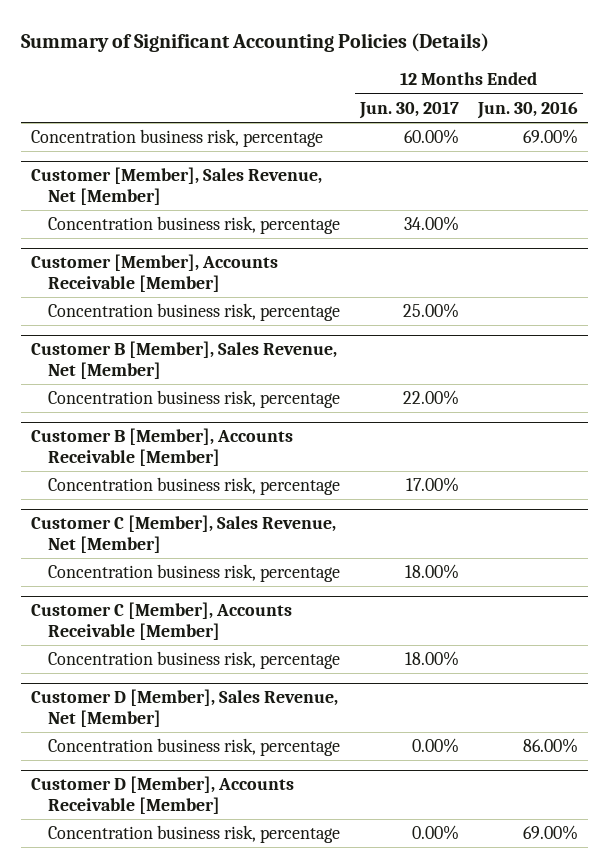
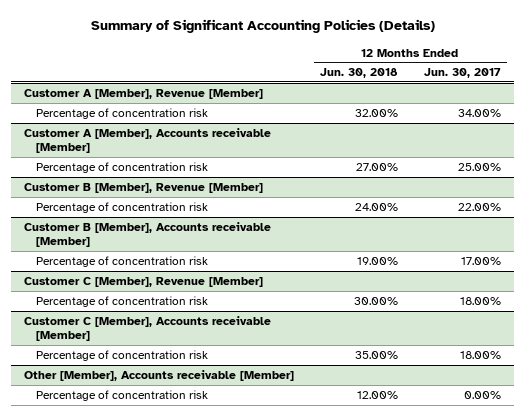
- | 12 Months Ended Jun. 30, 2017 | 12 Months Ended Jun. 30, 2016
+ | 12 Months Ended Jun. 30, 2018 | 12 Months Ended Jun. 30, 2017
- Concentration business risk, percentage | 60.00% | 69.00%
- Customer [Member], Sales Revenue, Net [Member]
- Concentration business risk, percentage | 34.00% |
- Customer [Member], Accounts Receivable [Member]
- Concentration business risk, percentage | 25.00% |
- Customer B [Member], Sales Revenue, Net [Member]
- Concentration business risk, percentage | 22.00% |
- Customer B [Member], Accounts Receivable [Member]
- Concentration business risk, percentage | 17.00% |
- Customer C [Member], Sales Revenue, Net [Member]
- Concentration business risk, percentage | 18.00% |
- Customer C [Member], Accounts Receivable [Member]
- Concentration business risk, percentage | 18.00% |
- Customer D [Member], Sales Revenue, Net [Member]
- Concentration business risk, percentage | 0.00% | 86.00%
- Customer D [Member], Accounts Receivable [Member]
- Concentration business risk, percentage | 0.00% | 69.00%
+ Customer A [Member], Revenue [Member]
+ Percentage of concentration risk | 32.00% | 34.00%
+ Customer A [Member], Accounts receivable [Member]
+ Percentage of concentration risk | 27.00% | 25.00%
+ Customer B [Member], Revenue [Member]
+ Percentage of concentration risk | 24.00% | 22.00%
+ Customer B [Member], Accounts receivable [Member]
+ Percentage of concentration risk | 19.00% | 17.00%
+ Customer C [Member], Revenue [Member]
+ Percentage of concentration risk | 30.00% | 18.00%
+ Customer C [Member], Accounts receivable [Member]
+ Percentage of concentration risk | 35.00% | 18.00%
+ Other [Member], Accounts receivable [Member]
+ Percentage of concentration risk | 12.00% | 0.00%

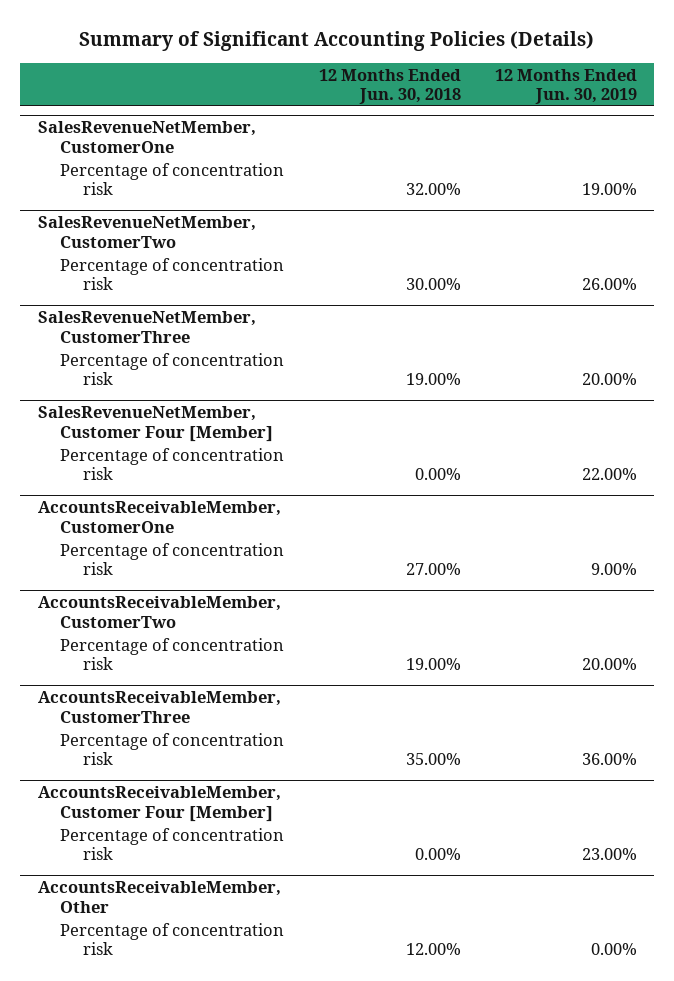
- | 12 Months Ended Jun. 30, 2018 | 12 Months Ended Jun. 30, 2017
+ | 12 Months Ended Jun. 30, 2018 | 12 Months Ended Jun. 30, 2019
- Customer A [Member], Revenue [Member]
+ SalesRevenueNetMember, CustomerOne
- Customer A [Member], Accounts receivable [Member]
+ SalesRevenueNetMember, CustomerTwo
+ Percentage of concentration risk | 30.00% | 26.00%
+ SalesRevenueNetMember, CustomerThree
+ Percentage of concentration risk | 19.00% | 20.00%
+ SalesRevenueNetMember, Customer Four [Member]
+ Percentage of concentration risk | 0.00% | 22.00%
+ AccountsReceivableMember, CustomerOne
- Customer B [Member], Revenue [Member]
- Percentage of concentration risk | 24.00% | 22.00%
- Customer B [Member], Accounts receivable [Member]
+ AccountsReceivableMember, CustomerTwo
- Customer C [Member], Revenue [Member]
- Percentage of concentration risk | 30.00% | 18.00%
- Customer C [Member], Accounts receivable [Member]
+ AccountsReceivableMember, CustomerThree
- Other [Member], Accounts receivable [Member]
+ AccountsReceivableMember, Customer Four [Member]
+ Percentage of concentration risk | 0.00% | 23.00%
+ AccountsReceivableMember, Other

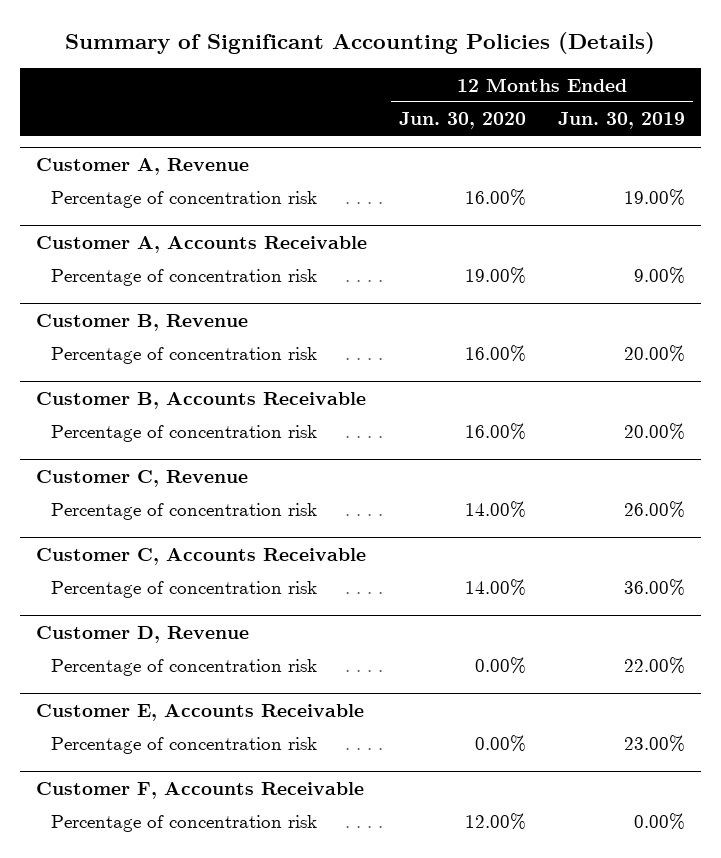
- | 12 Months Ended Jun. 30, 2018 | 12 Months Ended Jun. 30, 2019
+ | 12 Months Ended Jun. 30, 2020 | 12 Months Ended Jun. 30, 2019
- SalesRevenueNetMember, CustomerOne
+ Customer A, Revenue
- SalesRevenueNetMember, CustomerTwo
- Percentage of concentration risk | 30.00% | 26.00%
- SalesRevenueNetMember, CustomerThree
- Percentage of concentration risk | 19.00% | 20.00%
- SalesRevenueNetMember, Customer Four [Member]
- Percentage of concentration risk | 0.00% | 22.00%
- AccountsReceivableMember, CustomerOne
+ Customer A, Accounts Receivable
- AccountsReceivableMember, CustomerTwo
+ Customer B, Revenue
- AccountsReceivableMember, CustomerThree
+ Customer B, Accounts Receivable
+ Percentage of concentration risk | 16.00% | 20.00%
+ Customer C, Revenue
+ Percentage of concentration risk | 14.00% | 26.00%
+ Customer C, Accounts Receivable
- AccountsReceivableMember, Customer Four [Member]
+ Customer D, Revenue
+ Percentage of concentration risk | 0.00% | 22.00%
+ Customer E, Accounts Receivable
- AccountsReceivableMember, Other
+ Customer F, Accounts Receivable

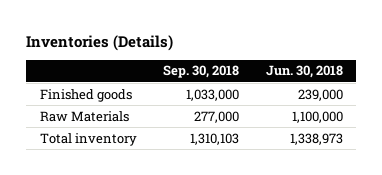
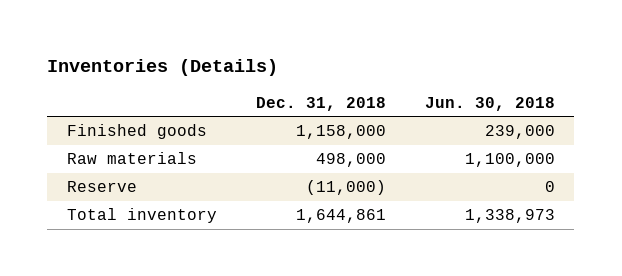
- | Sep. 30, 2018 | Jun. 30, 2018
+ | Dec. 31, 2018 | Jun. 30, 2018
- Raw Materials | 277,000 | 1,100,000
+ Raw materials | 498,000 | 1,100,000
+ Reserve | (11,000) | 0

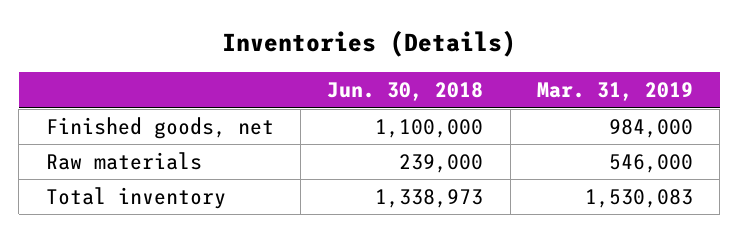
- | Dec. 31, 2018 | Jun. 30, 2018
+ | Jun. 30, 2018 | Mar. 31, 2019
- Finished goods | 1,158,000 | 239,000
- Raw materials | 498,000 | 1,100,000
- Reserve | (11,000) | 0
+ Finished goods, net | 1,100,000 | 984,000
+ Raw materials | 239,000 | 546,000

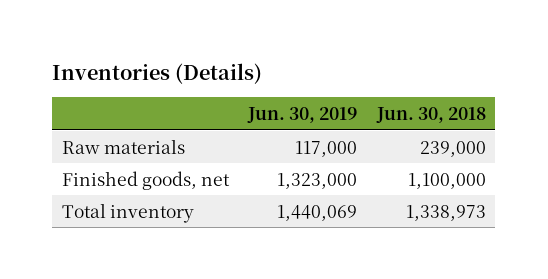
- | Jun. 30, 2018 | Mar. 31, 2019
+ | Jun. 30, 2019 | Jun. 30, 2018
moved down: Finished goods, net | 1,323,000 | 1,100,000

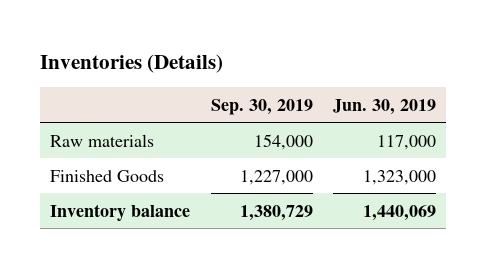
- | Jun. 30, 2019 | Jun. 30, 2018
+ | Sep. 30, 2019 | Jun. 30, 2019
- Finished goods, net | 1,323,000 | 1,100,000
- Total inventory | 1,440,069 | 1,338,973
+ Finished Goods | 1,227,000 | 1,323,000
+ Inventory balance | 1,380,729 | 1,440,069

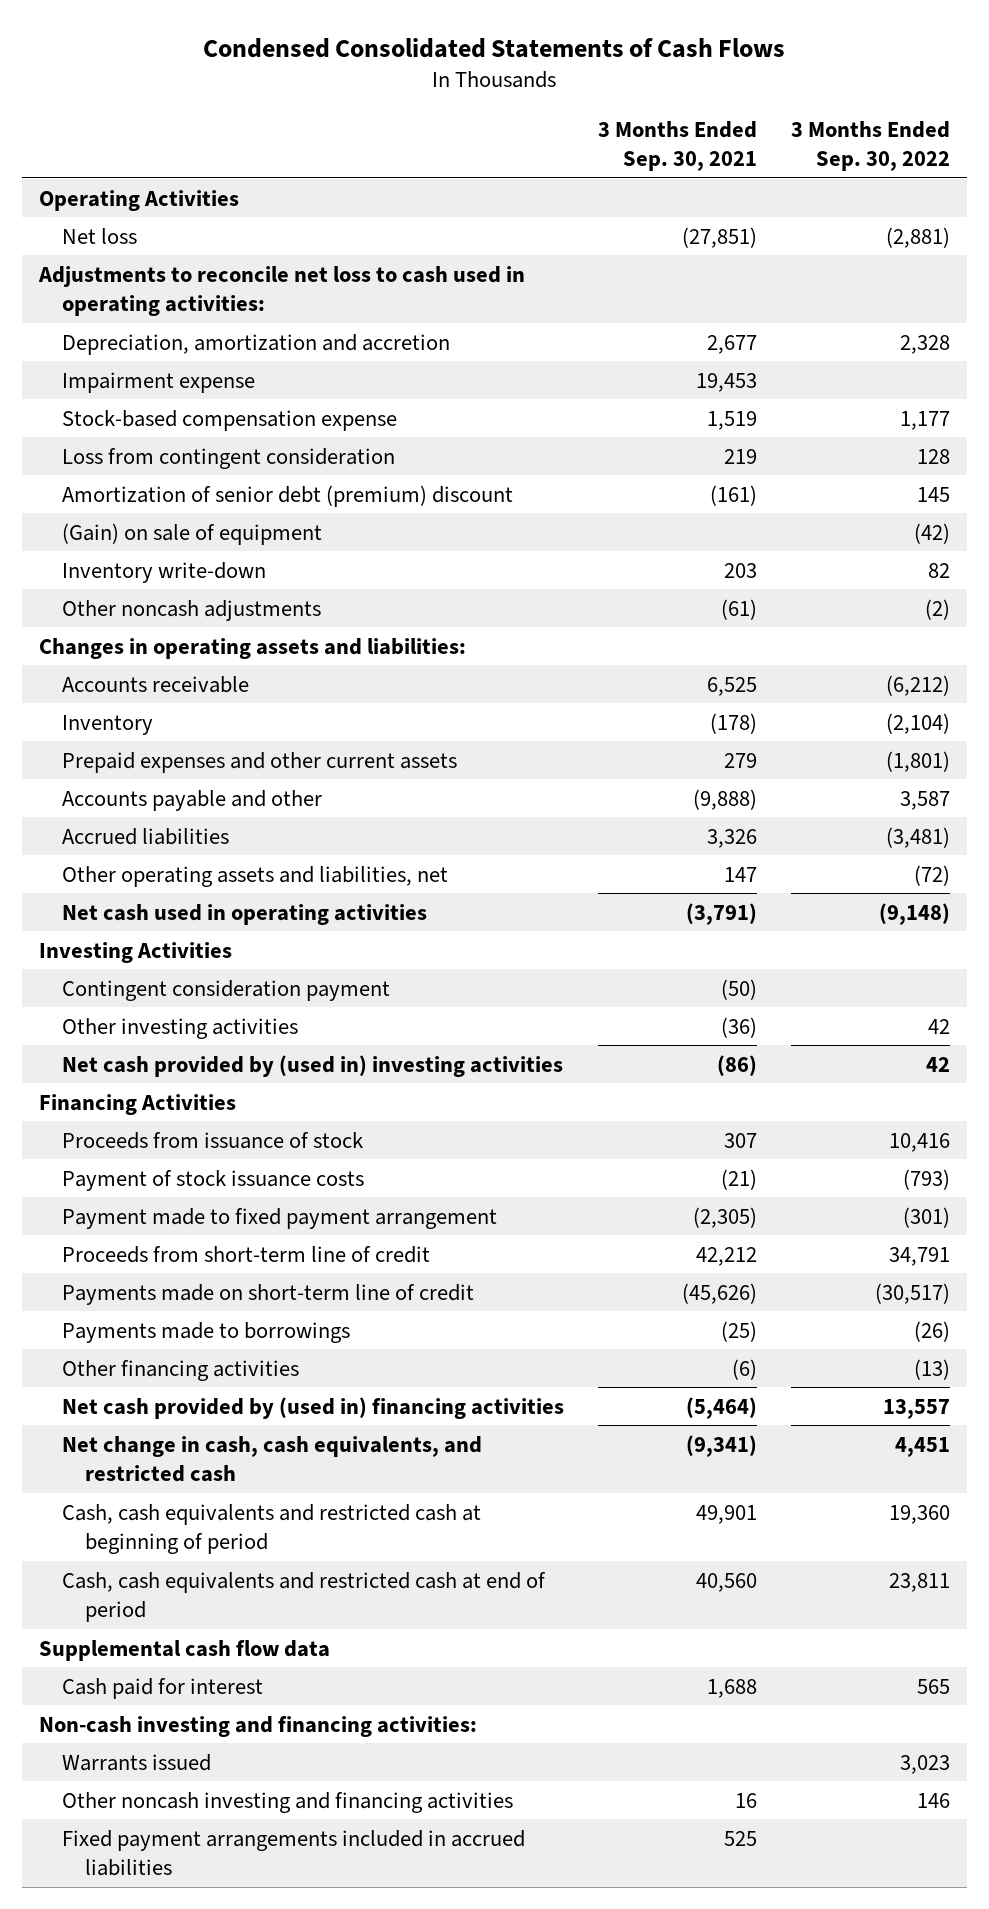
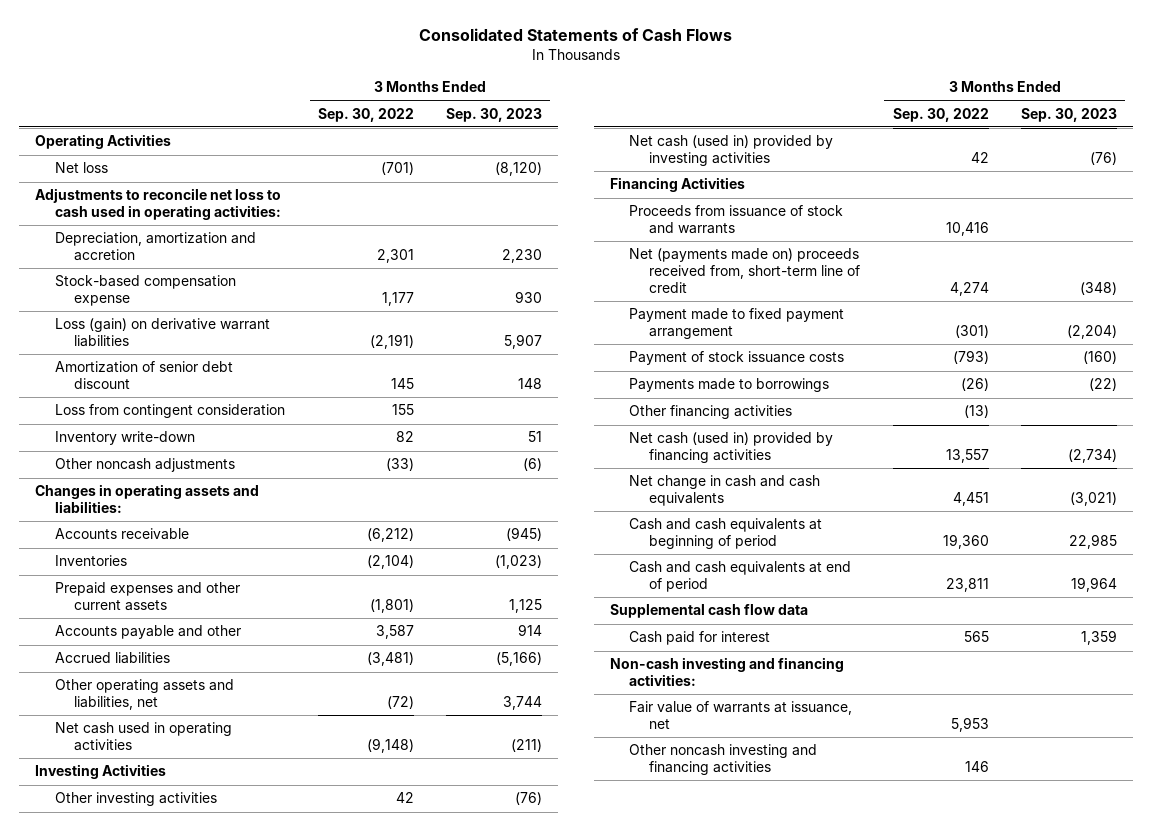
- Condensed Consolidated Statements of Cash Flows
+ Consolidated Statements of Cash Flows
- | 3 Months Ended Sep. 30, 2021 | 3 Months Ended Sep. 30, 2022
+ | 3 Months Ended Sep. 30, 2022 | 3 Months Ended Sep. 30, 2023
- Net loss | (27,851) | (2,881)
+ Net loss | (701) | (8,120)
- Depreciation, amortization and accretion | 2,677 | 2,328
- Impairment expense | 19,453 |
+ Depreciation, amortization and accretion | 2,301 | 2,230
- Loss from contingent consideration | 219 | 128
- Amortization of senior debt (premium) discount | (161) | 145
- (Gain) on sale of equipment | | (42)
+ Loss (gain) on derivative warrant liabilities | (2,191) | 5,907
+ Amortization of senior debt discount | 145 | 148
+ Loss from contingent consideration | 155 |
- Other noncash adjustments | (61) | (2)
+ Other noncash adjustments | (33) | (6)
- Inventory | (178) | (2,104)
+ Inventories | (2,104) | (1,023)
- Contingent consideration payment | (50) |
- Net cash provided by (used in) investing activities | (86) | 42
+ Net cash (used in) provided by investing activities | 42 | (76)
- Proceeds from issuance of stock | 307 | 10,416
+ Proceeds from issuance of stock and warrants | 10,416 |
+ Net (payments made on) proceeds received from, short-term line of credit | 4,274 | (348)
- Proceeds from short-term line of credit | 42,212 | 34,791
- Payments made on short-term line of credit | (45,626) | (30,517)
moved down: Payment of stock issuance costs | (793) | (160)
- Net cash provided by (used in) financing activities | (5,464) | 13,557
- Net change in cash, cash equivalents, and restricted cash | (9,341) | 4,451
- Cash, cash equivalents and restricted cash at beginning of period | 49,901 | 19,360
- Cash, cash equivalents and restricted cash at end of period | 40,560 | 23,811
+ Net cash (used in) provided by financing activities | 13,557 | (2,734)
+ Net change in cash and cash equivalents | 4,451 | (3,021)
+ Cash and cash equivalents at beginning of period | 19,360 | 22,985
+ Cash and cash equivalents at end of period | 23,811 | 19,964
- Warrants issued | | 3,023
+ Fair value of warrants at issuance, net | 5,953 |
- Fixed payment arrangements included in accrued liabilities | 525 |

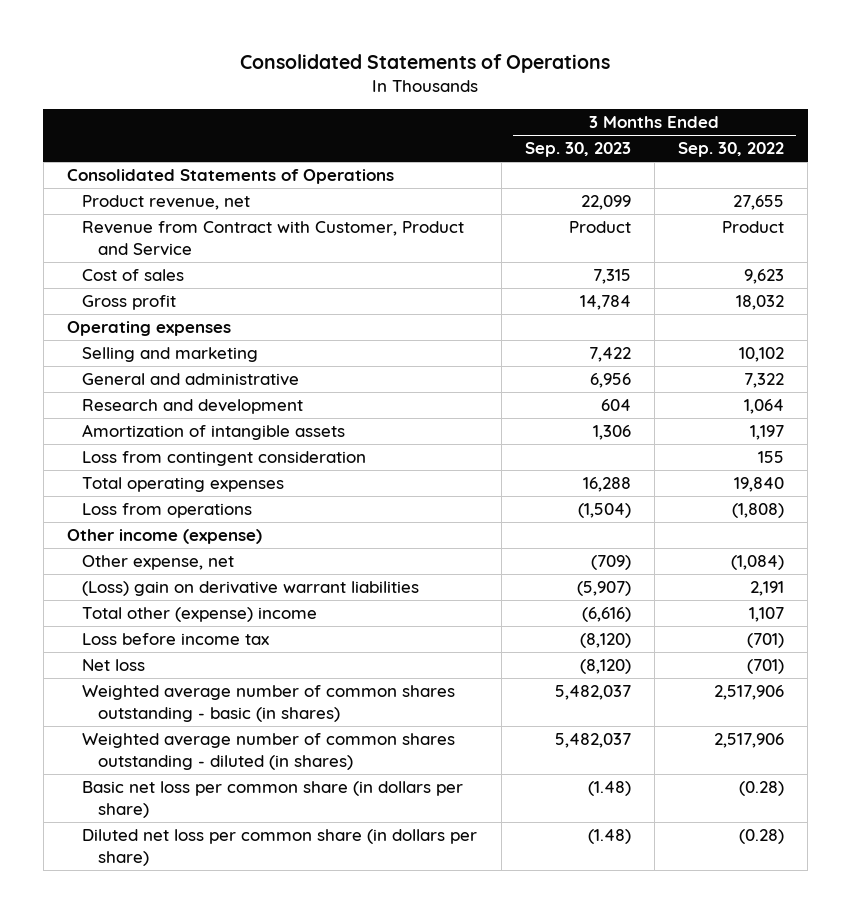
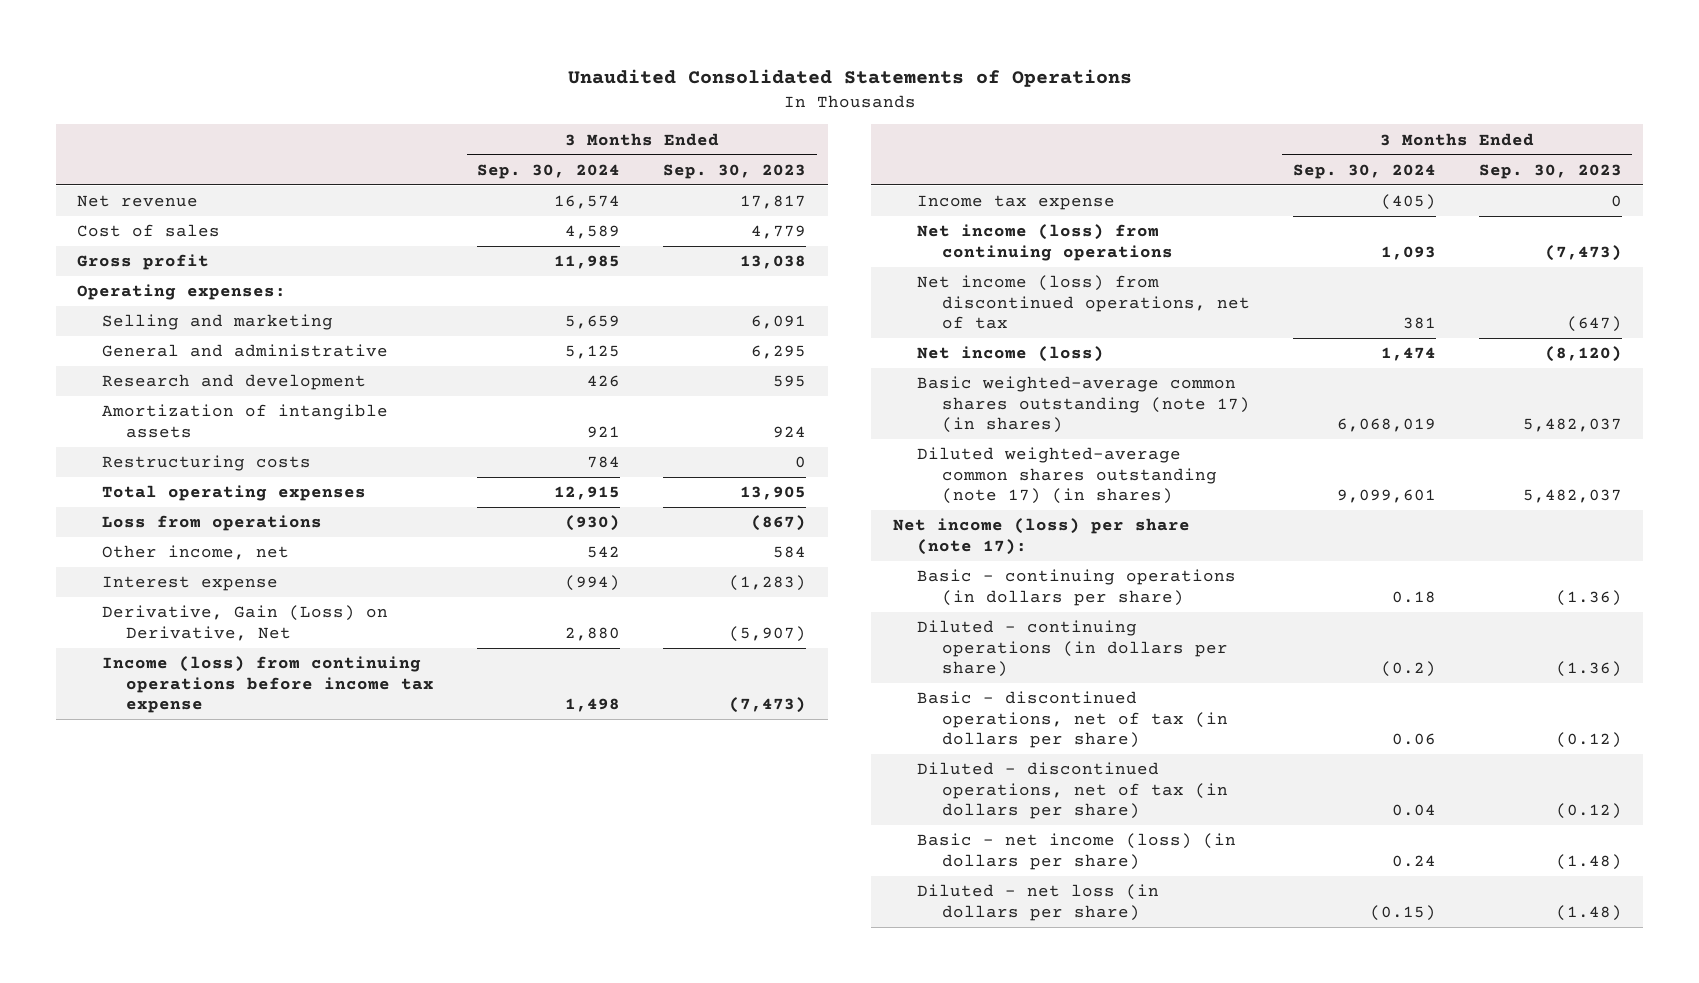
- Consolidated Statements of Operations
+ Unaudited Consolidated Statements of Operations
- | 3 Months Ended Sep. 30, 2023 | 3 Months Ended Sep. 30, 2022
+ | 3 Months Ended Sep. 30, 2024 | 3 Months Ended Sep. 30, 2023
- Consolidated Statements of Operations
- Product revenue, net | 22,099 | 27,655
- Revenue from Contract with Customer, Product and Service | Product | Product
- Cost of sales | 7,315 | 9,623
- Gross profit | 14,784 | 18,032
- Operating expenses
- Selling and marketing | 7,422 | 10,102
- General and administrative | 6,956 | 7,322
- Research and development | 604 | 1,064
- Amortization of intangible assets | 1,306 | 1,197
- Loss from contingent consideration | | 155
- Total operating expenses | 16,288 | 19,840
- Loss from operations | (1,504) | (1,808)
- Other income (expense)
- Other expense, net | (709) | (1,084)
- (Loss) gain on derivative warrant liabilities | (5,907) | 2,191
- Total other (expense) income | (6,616) | 1,107
- Loss before income tax | (8,120) | (701)
- Net loss | (8,120) | (701)
- Weighted average number of common shares outstanding - basic (in shares) | 5,482,037 | 2,517,906
- Weighted average number of common shares outstanding - diluted (in shares) | 5,482,037 | 2,517,906
- Basic net loss per common share (in dollars per share) | (1.48) | (0.28)
- Diluted net loss per common share (in dollars per share) | (1.48) | (0.28)
+ Net revenue | 16,574 | 17,817
+ Cost of sales | 4,589 | 4,779
+ Gross profit | 11,985 | 13,038
+ Operating expenses:
+ Selling and marketing | 5,659 | 6,091
+ General and administrative | 5,125 | 6,295
+ Research and development | 426 | 595
+ Amortization of intangible assets | 921 | 924
+ Restructuring costs | 784 | 0
+ Total operating expenses | 12,915 | 13,905
+ Loss from operations | (930) | (867)
+ Other income, net | 542 | 584
+ Interest expense | (994) | (1,283)
+ Derivative, Gain (Loss) on Derivative, Net | 2,880 | (5,907)
+ Income (loss) from continuing operations before income tax expense | 1,498 | (7,473)
+ Income tax expense | (405) | 0
+ Net income (loss) from continuing operations | 1,093 | (7,473)
+ Net income (loss) from discontinued operations, net of tax | 381 | (647)
+ Net income (loss) | 1,474 | (8,120)
+ Basic weighted-average common shares outstanding (note 17) (in shares) | 6,068,019 | 5,482,037
+ Diluted weighted-average common shares outstanding (note 17) (in shares) | 9,099,601 | 5,482,037
+ Net income (loss) per share (note 17):
+ Basic - continuing operations (in dollars per share) | 0.18 | (1.36)
+ Diluted - continuing operations (in dollars per share) | (0.2) | (1.36)
+ Basic - discontinued operations, net of tax (in dollars per share) | 0.06 | (0.12)
+ Diluted - discontinued operations, net of tax (in dollars per share) | 0.04 | (0.12)
+ Basic - net income (loss) (in dollars per share) | 0.24 | (1.48)
+ Diluted - net loss (in dollars per share) | (0.15) | (1.48)

